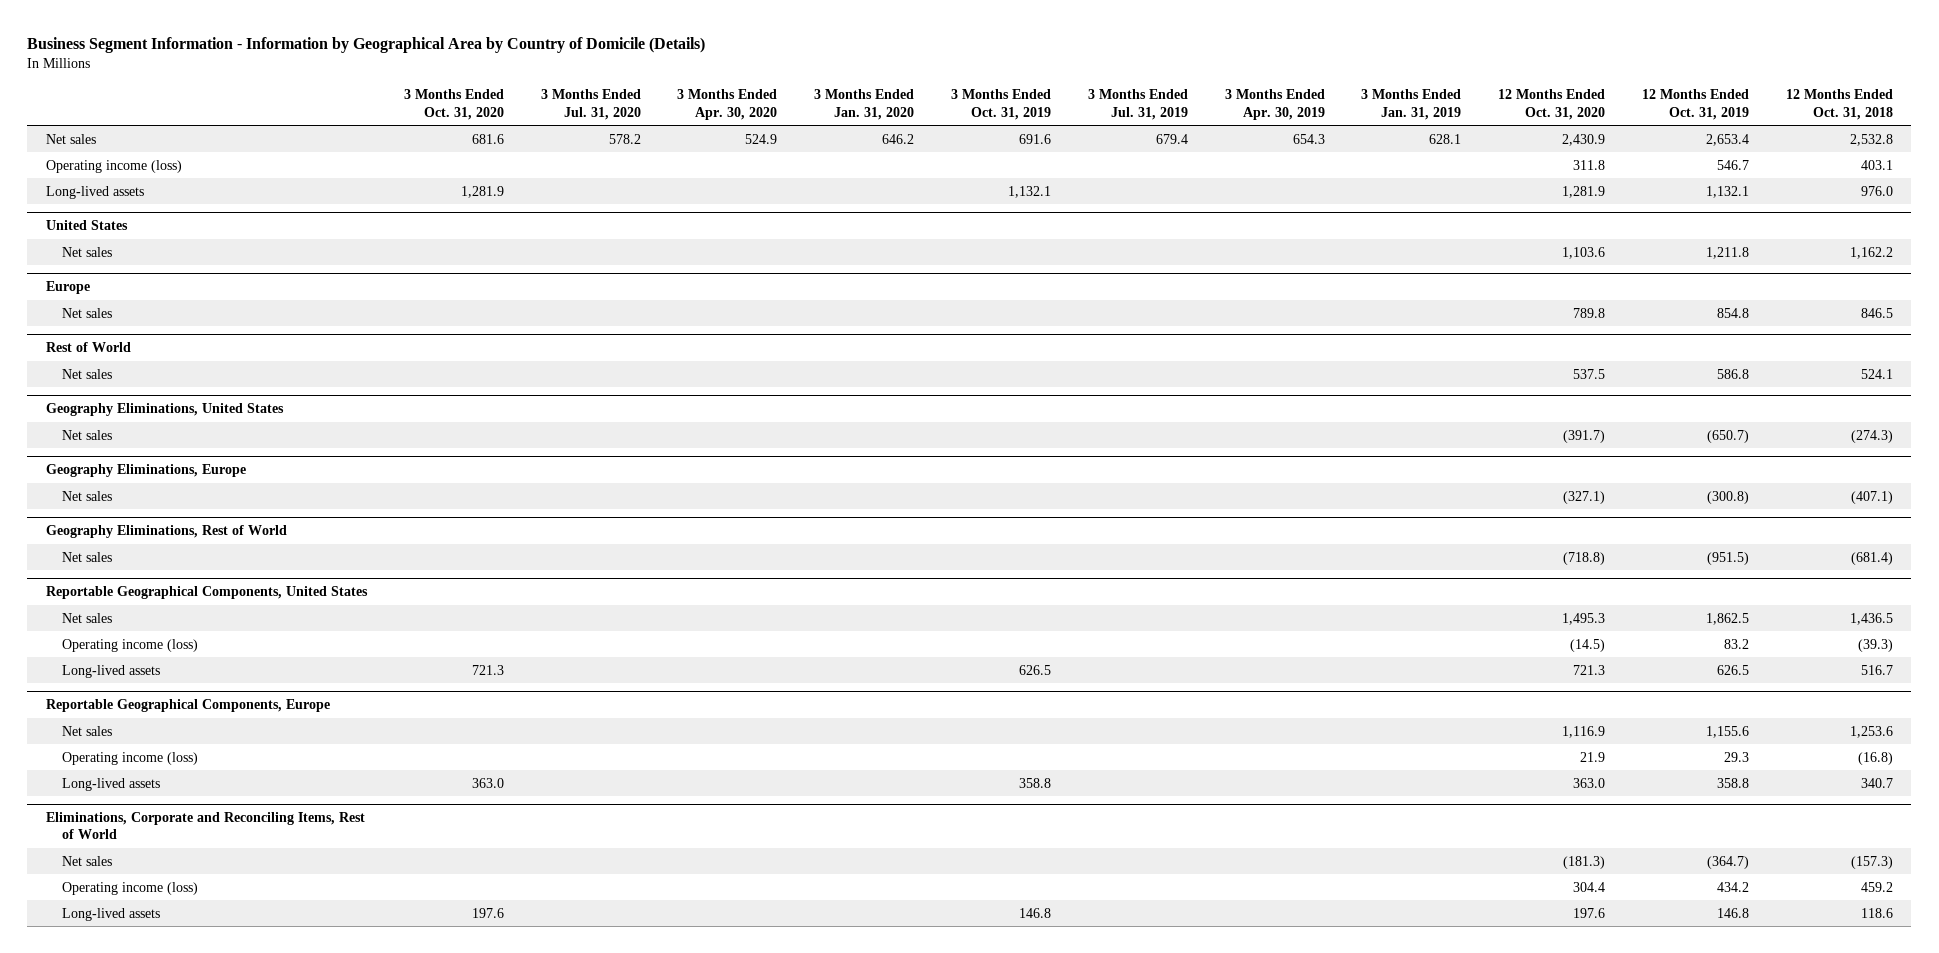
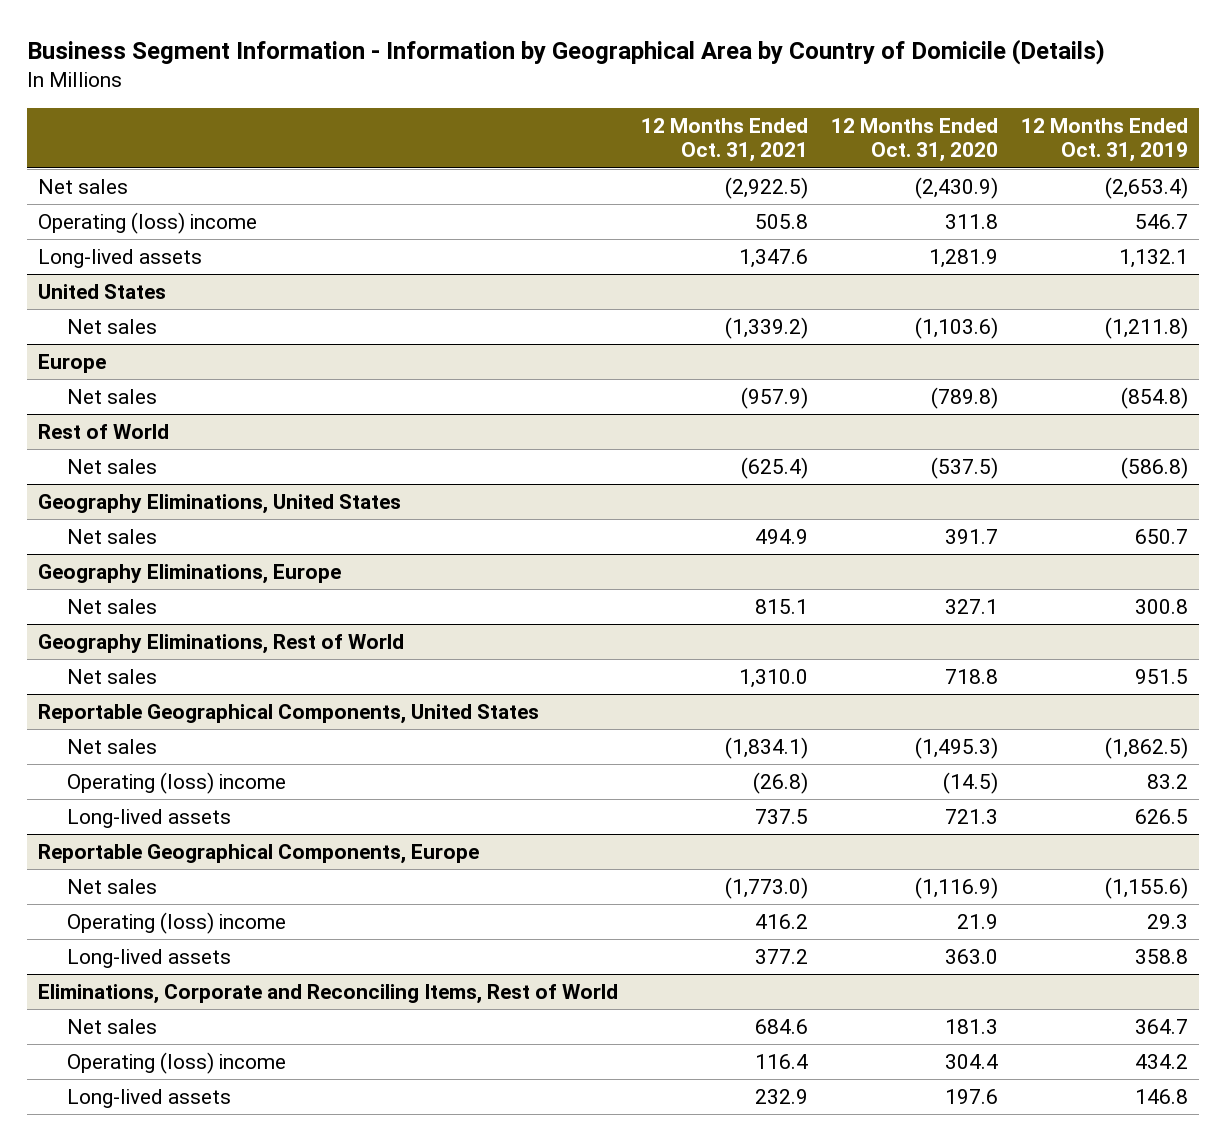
- | 3 Months Ended Oct. 31, 2020 | 3 Months Ended Jul. 31, 2020 | 3 Months Ended Apr. 30, 2020 | 3 Months Ended Jan. 31, 2020 | 3 Months Ended Oct. 31, 2019 | 3 Months Ended Jul. 31, 2019 | 3 Months Ended Apr. 30, 2019 | 3 Months Ended Jan. 31, 2019 | 12 Months Ended Oct. 31, 2020 | 12 Months Ended Oct. 31, 2019 | 12 Months Ended Oct. 31, 2018
+ | 12 Months Ended Oct. 31, 2021 | 12 Months Ended Oct. 31, 2020 | 12 Months Ended Oct. 31, 2019
- Net sales | 681.6 | 578.2 | 524.9 | 646.2 | 691.6 | 679.4 | 654.3 | 628.1 | 2,430.9 | 2,653.4 | 2,532.8
- Operating income (loss) | | | | | | | | | 311.8 | 546.7 | 403.1
+ Net sales | (2,922.5) | (2,430.9) | (2,653.4)
+ Operating (loss) income | 505.8 | 311.8 | 546.7
@ United States
- Net sales | | | | | | | | | 1,103.6 | 1,211.8 | 1,162.2
+ Net sales | (1,339.2) | (1,103.6) | (1,211.8)
@ Europe
- Net sales | | | | | | | | | 789.8 | 854.8 | 846.5
+ Net sales | (957.9) | (789.8) | (854.8)
@ Rest of World
- Net sales | | | | | | | | | 537.5 | 586.8 | 524.1
+ Net sales | (625.4) | (537.5) | (586.8)
@ Geography Eliminations, United States
- Net sales | | | | | | | | | (391.7) | (650.7) | (274.3)
+ Net sales | 494.9 | 391.7 | 650.7
@ Geography Eliminations, Europe
- Net sales | | | | | | | | | (327.1) | (300.8) | (407.1)
+ Net sales | 815.1 | 327.1 | 300.8
@ Geography Eliminations, Rest of World
- Net sales | | | | | | | | | (718.8) | (951.5) | (681.4)
+ Net sales | 1,310.0 | 718.8 | 951.5
@ Reportable Geographical Components, United States
- Net sales | | | | | | | | | 1,495.3 | 1,862.5 | 1,436.5
- Operating income (loss) | | | | | | | | | (14.5) | 83.2 | (39.3)
+ Net sales | (1,834.1) | (1,495.3) | (1,862.5)
+ Operating (loss) income | (26.8) | (14.5) | 83.2
@ Reportable Geographical Components, Europe
- Net sales | | | | | | | | | 1,116.9 | 1,155.6 | 1,253.6
- Operating income (loss) | | | | | | | | | 21.9 | 29.3 | (16.8)
+ Net sales | (1,773.0) | (1,116.9) | (1,155.6)
+ Operating (loss) income | 416.2 | 21.9 | 29.3
@ Eliminations, Corporate and Reconciling Items, Rest of World
- Net sales | | | | | | | | | (181.3) | (364.7) | (157.3)
- Operating income (loss) | | | | | | | | | 304.4 | 434.2 | 459.2
+ Net sales | 684.6 | 181.3 | 364.7
+ Operating (loss) income | 116.4 | 304.4 | 434.2

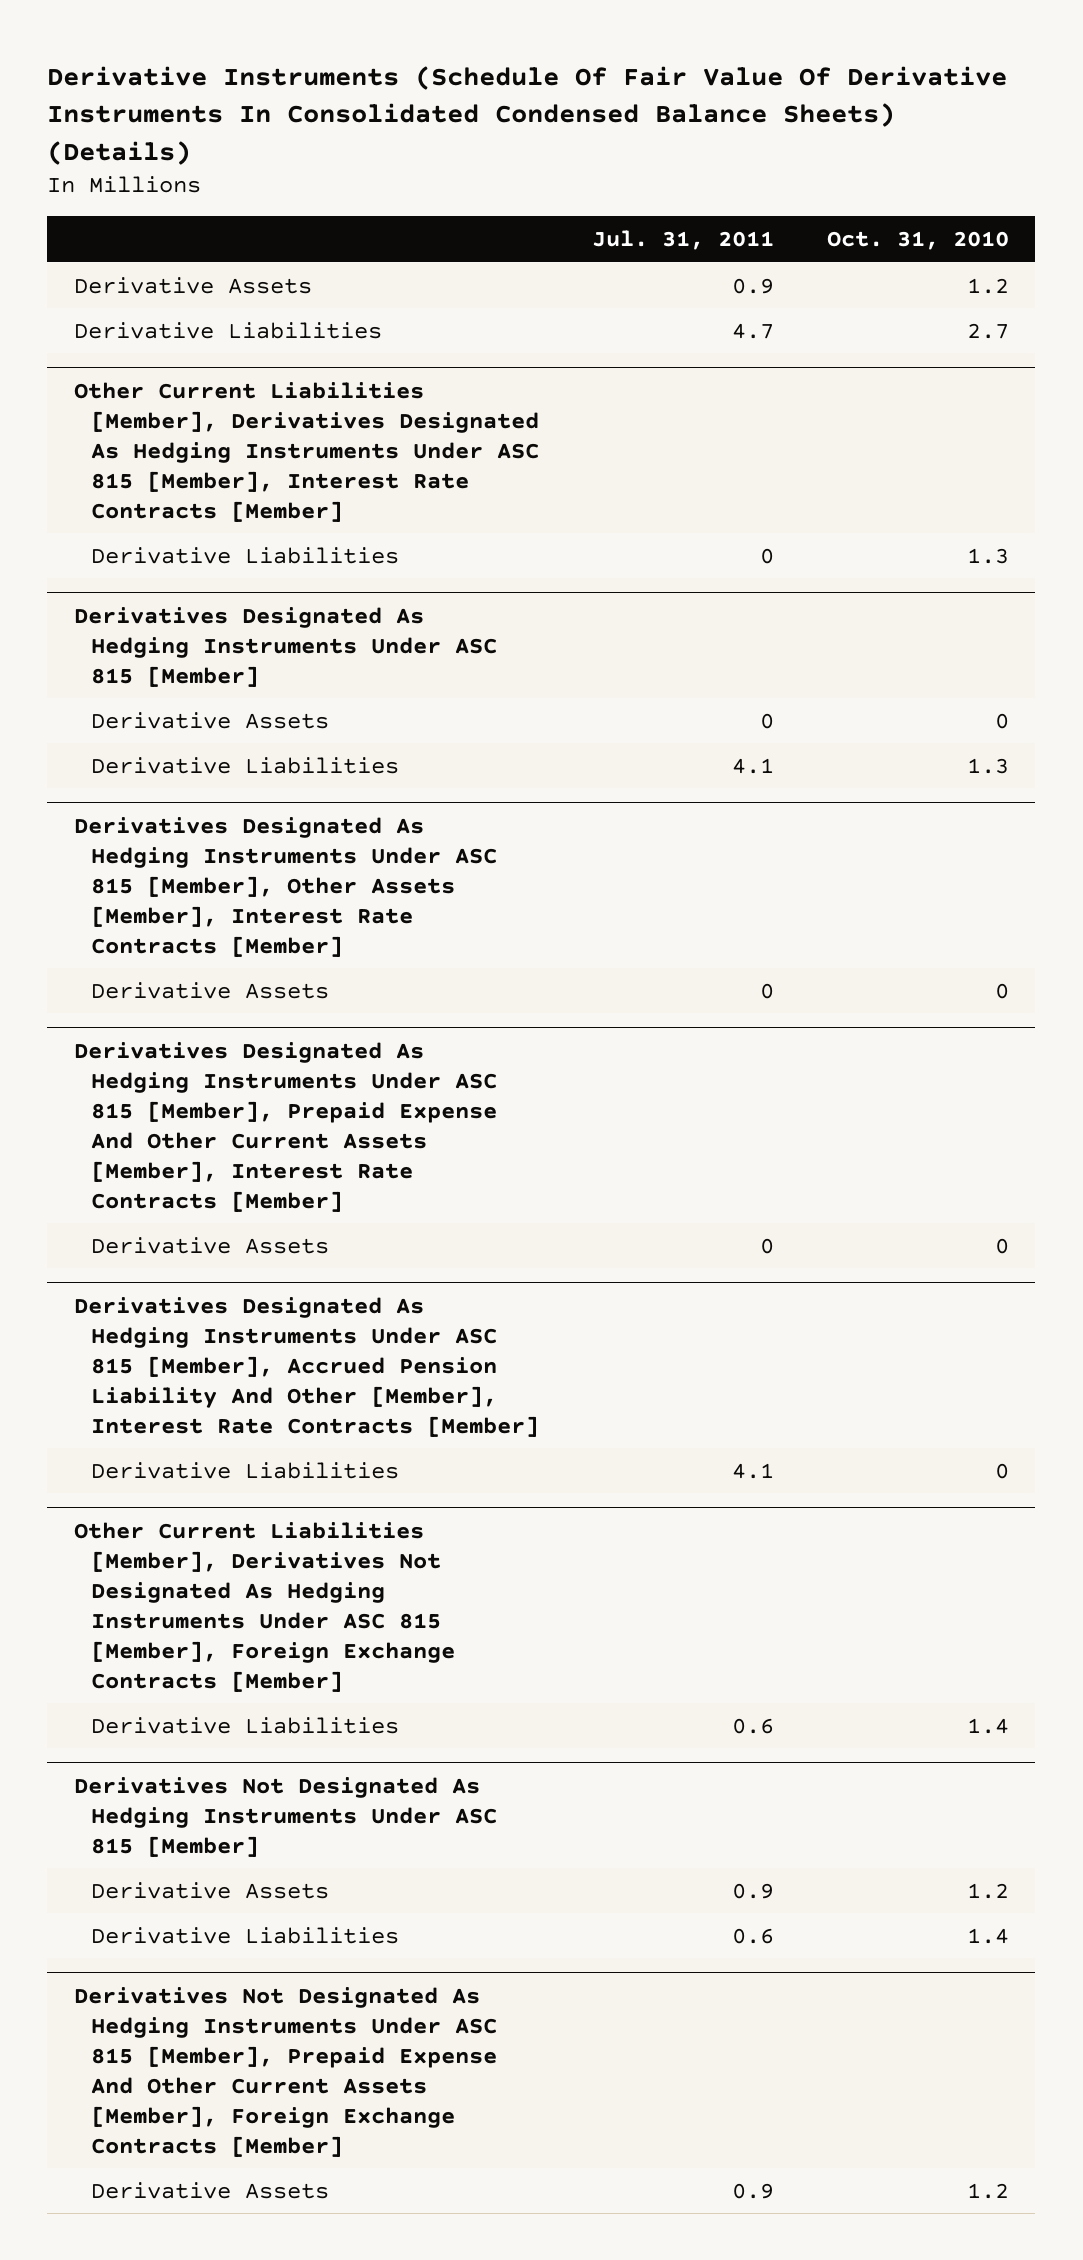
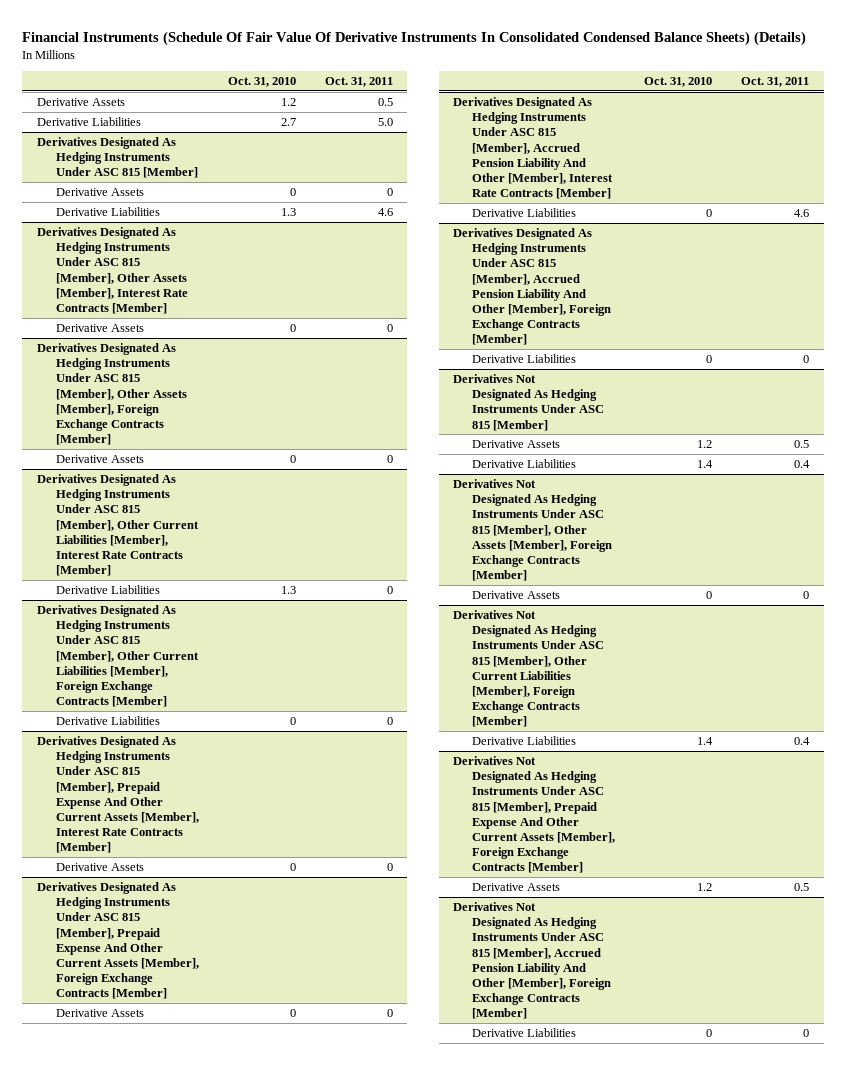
- Derivative Instruments (Schedule Of Fair Value Of Derivative Instruments In Consolidated Condensed Balance Sheets) (Details)
+ Financial Instruments (Schedule Of Fair Value Of Derivative Instruments In Consolidated Condensed Balance Sheets) (Details)
- | Jul. 31, 2011 | Oct. 31, 2010
+ | Oct. 31, 2010 | Oct. 31, 2011
- Other Current Liabilities [Member], Derivatives Designated As Hedging Instruments Under ASC 815 [Member], Interest Rate Contracts [Member]
- Derivative Liabilities | 0 | 1.3
+ Derivatives Designated As Hedging Instruments Under ASC 815 [Member], Other Assets [Member], Foreign Exchange Contracts [Member]
+ Derivative Assets | 0 | 0
+ Derivatives Designated As Hedging Instruments Under ASC 815 [Member], Other Current Liabilities [Member], Interest Rate Contracts [Member]
+ Derivative Liabilities | 1.3 | 0
+ Derivatives Designated As Hedging Instruments Under ASC 815 [Member], Other Current Liabilities [Member], Foreign Exchange Contracts [Member]
+ Derivative Liabilities | 0 | 0
+ Derivatives Designated As Hedging Instruments Under ASC 815 [Member], Prepaid Expense And Other Current Assets [Member], Foreign Exchange Contracts [Member]
+ Derivative Assets | 0 | 0
- Other Current Liabilities [Member], Derivatives Not Designated As Hedging Instruments Under ASC 815 [Member], Foreign Exchange Contracts [Member]
- Derivative Liabilities | 0.6 | 1.4
+ Derivatives Designated As Hedging Instruments Under ASC 815 [Member], Accrued Pension Liability And Other [Member], Foreign Exchange Contracts [Member]
+ Derivative Liabilities | 0 | 0
+ Derivatives Not Designated As Hedging Instruments Under ASC 815 [Member], Other Assets [Member], Foreign Exchange Contracts [Member]
+ Derivative Assets | 0 | 0
+ Derivatives Not Designated As Hedging Instruments Under ASC 815 [Member], Other Current Liabilities [Member], Foreign Exchange Contracts [Member]
+ Derivative Liabilities | 1.4 | 0.4
+ Derivatives Not Designated As Hedging Instruments Under ASC 815 [Member], Accrued Pension Liability And Other [Member], Foreign Exchange Contracts [Member]
+ Derivative Liabilities | 0 | 0

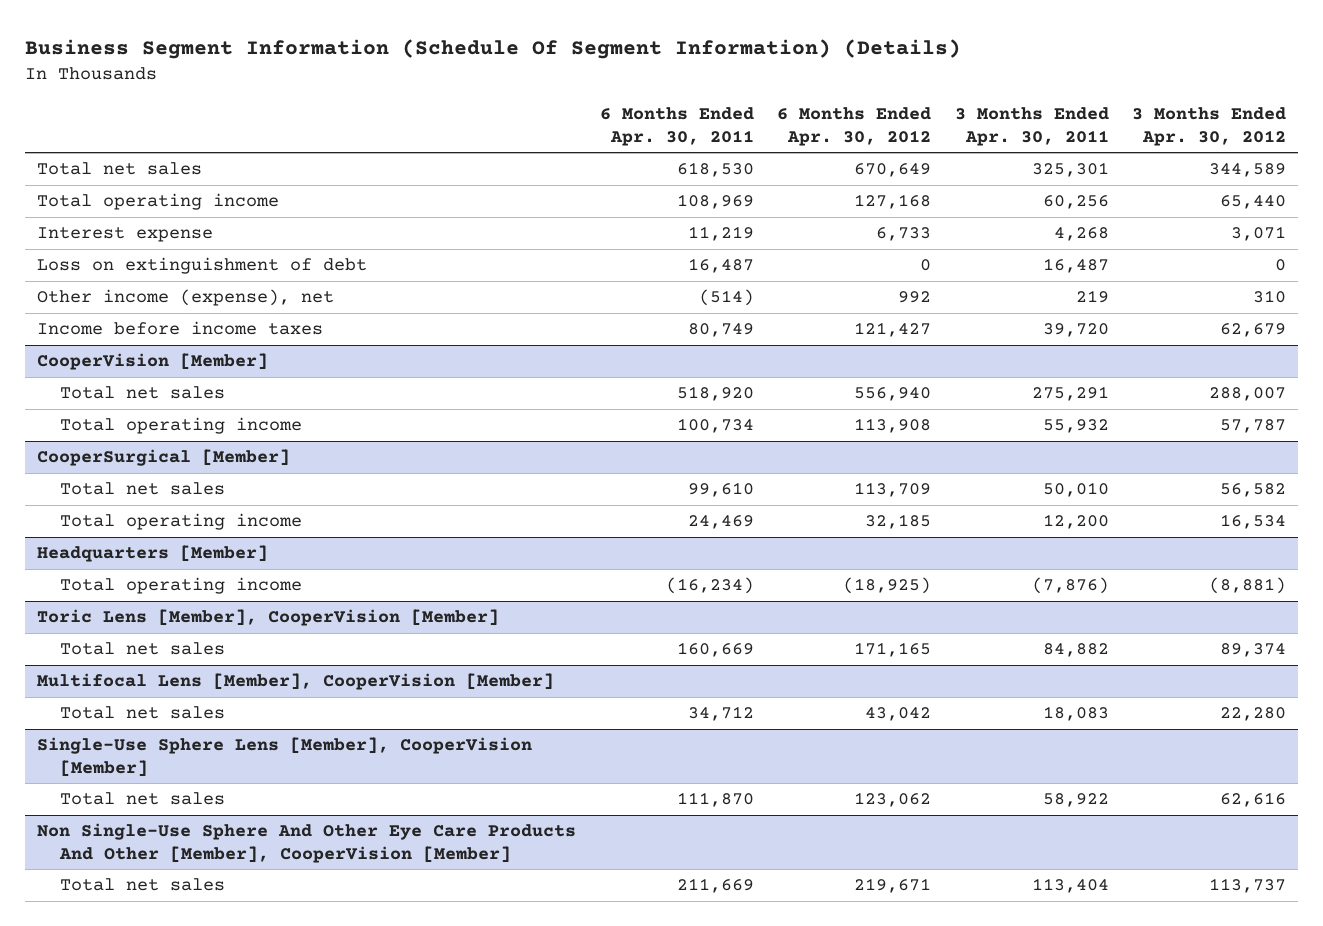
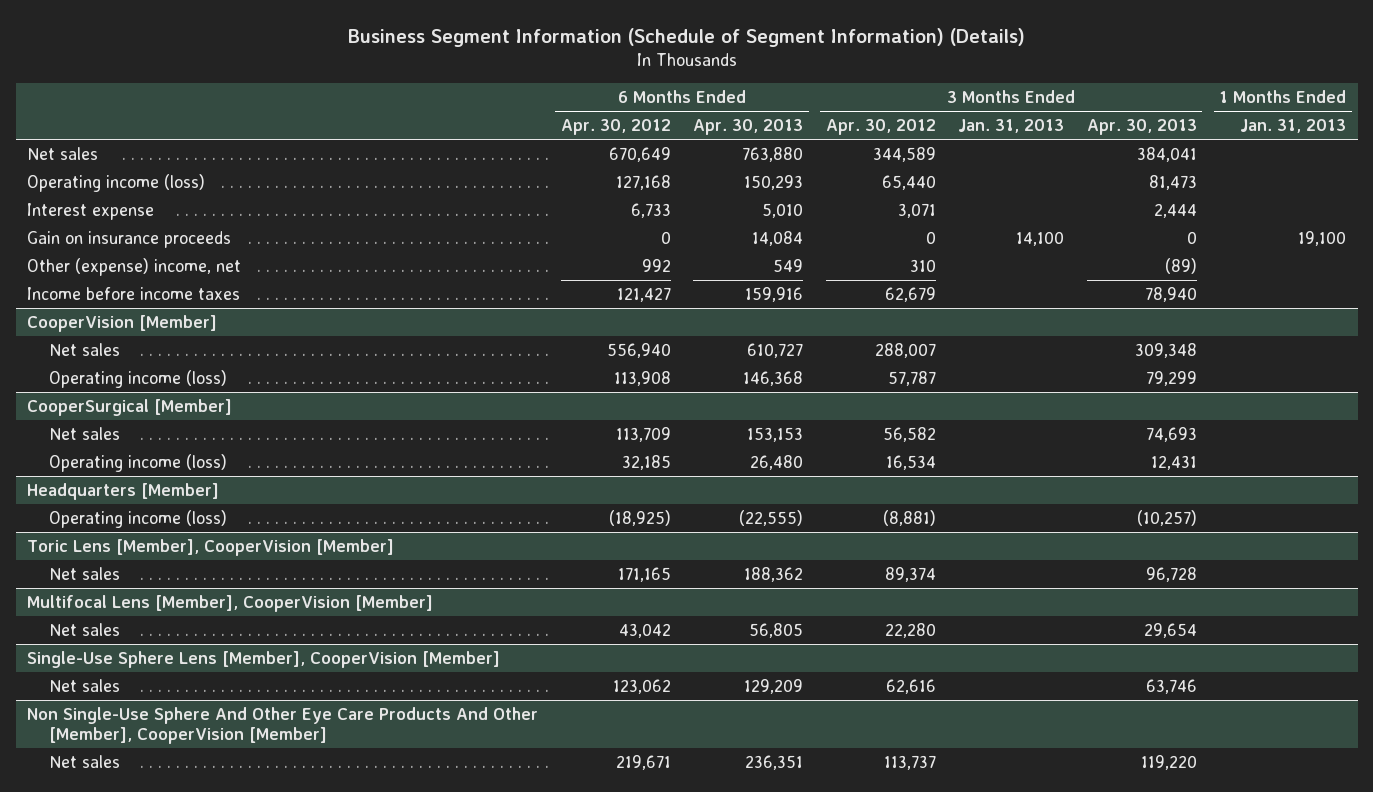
- Business Segment Information (Schedule Of Segment Information) (Details)
+ Business Segment Information (Schedule of Segment Information) (Details)
- | 6 Months Ended Apr. 30, 2011 | 6 Months Ended Apr. 30, 2012 | 3 Months Ended Apr. 30, 2011 | 3 Months Ended Apr. 30, 2012
+ | 6 Months Ended Apr. 30, 2012 | 6 Months Ended Apr. 30, 2013 | 3 Months Ended Apr. 30, 2012 | 3 Months Ended Jan. 31, 2013 | 3 Months Ended Apr. 30, 2013 | 1 Months Ended Jan. 31, 2013
- Total net sales | 618,530 | 670,649 | 325,301 | 344,589
- Total operating income | 108,969 | 127,168 | 60,256 | 65,440
+ Net sales | 670,649 | 763,880 | 344,589 | | 384,041 |
+ Operating income (loss) | 127,168 | 150,293 | 65,440 | | 81,473 |
- Loss on extinguishment of debt | 16,487 | 0 | 16,487 | 0
- Other income (expense), net | (514) | 992 | 219 | 310
+ Gain on insurance proceeds | 0 | 14,084 | 0 | 14,100 | 0 | 19,100
+ Other (expense) income, net | 992 | 549 | 310 | | (89) |
@ CooperVision [Member]
- Total net sales | 518,920 | 556,940 | 275,291 | 288,007
- Total operating income | 100,734 | 113,908 | 55,932 | 57,787
+ Net sales | 556,940 | 610,727 | 288,007 | | 309,348 |
+ Operating income (loss) | 113,908 | 146,368 | 57,787 | | 79,299 |
@ CooperSurgical [Member]
- Total net sales | 99,610 | 113,709 | 50,010 | 56,582
- Total operating income | 24,469 | 32,185 | 12,200 | 16,534
+ Net sales | 113,709 | 153,153 | 56,582 | | 74,693 |
+ Operating income (loss) | 32,185 | 26,480 | 16,534 | | 12,431 |
@ Headquarters [Member]
- Total operating income | (16,234) | (18,925) | (7,876) | (8,881)
+ Operating income (loss) | (18,925) | (22,555) | (8,881) | | (10,257) |
@ Toric Lens [Member], CooperVision [Member]
- Total net sales | 160,669 | 171,165 | 84,882 | 89,374
+ Net sales | 171,165 | 188,362 | 89,374 | | 96,728 |
@ Multifocal Lens [Member], CooperVision [Member]
- Total net sales | 34,712 | 43,042 | 18,083 | 22,280
+ Net sales | 43,042 | 56,805 | 22,280 | | 29,654 |
@ Single-Use Sphere Lens [Member], CooperVision [Member]
- Total net sales | 111,870 | 123,062 | 58,922 | 62,616
+ Net sales | 123,062 | 129,209 | 62,616 | | 63,746 |
@ Non Single-Use Sphere And Other Eye Care Products And Other [Member], CooperVision [Member]
- Total net sales | 211,669 | 219,671 | 113,404 | 113,737
+ Net sales | 219,671 | 236,351 | 113,737 | | 119,220 |

